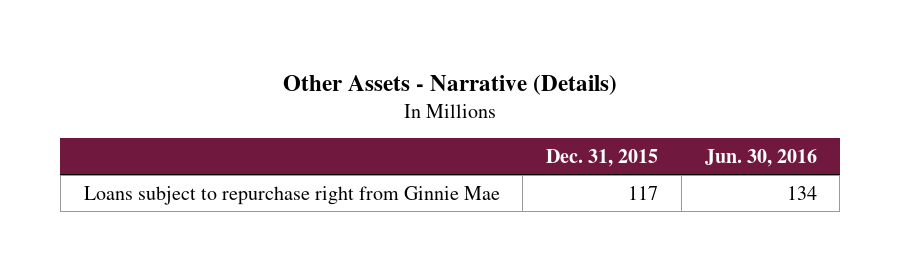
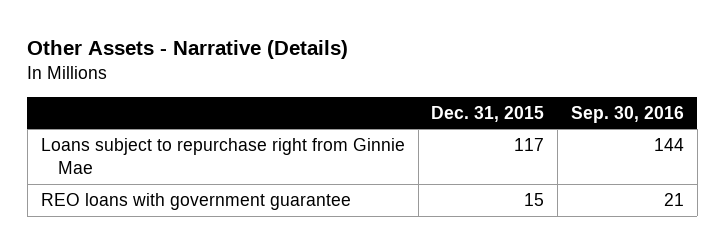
- | Dec. 31, 2015 | Jun. 30, 2016
+ | Dec. 31, 2015 | Sep. 30, 2016
+ REO loans with government guarantee | 15 | 21

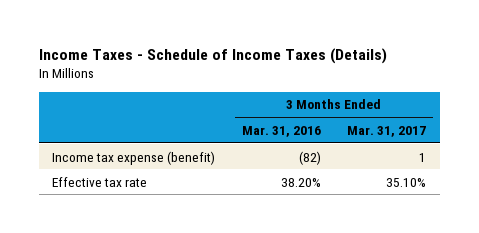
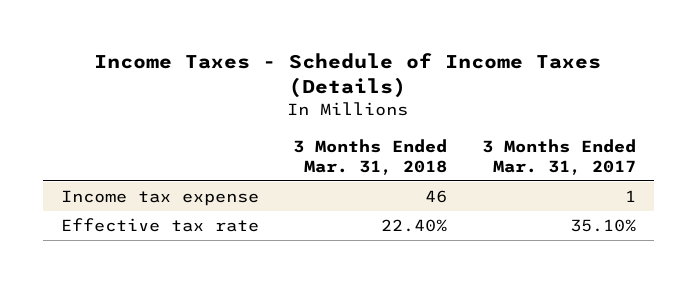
- | 3 Months Ended Mar. 31, 2016 | 3 Months Ended Mar. 31, 2017
+ | 3 Months Ended Mar. 31, 2018 | 3 Months Ended Mar. 31, 2017
- Income tax expense (benefit) | (82) | 1
+ Income tax expense | 46 | 1

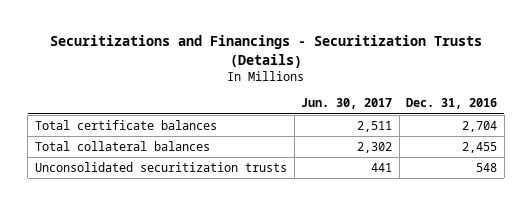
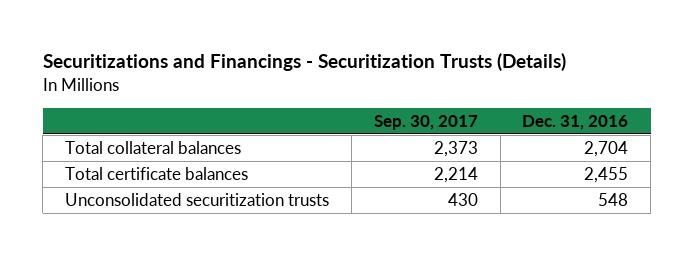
- | Jun. 30, 2017 | Dec. 31, 2016
+ | Sep. 30, 2017 | Dec. 31, 2016
- Total certificate balances | 2,511 | 2,704
- Total collateral balances | 2,302 | 2,455
+ Total collateral balances | 2,373 | 2,704
+ Total certificate balances | 2,214 | 2,455

